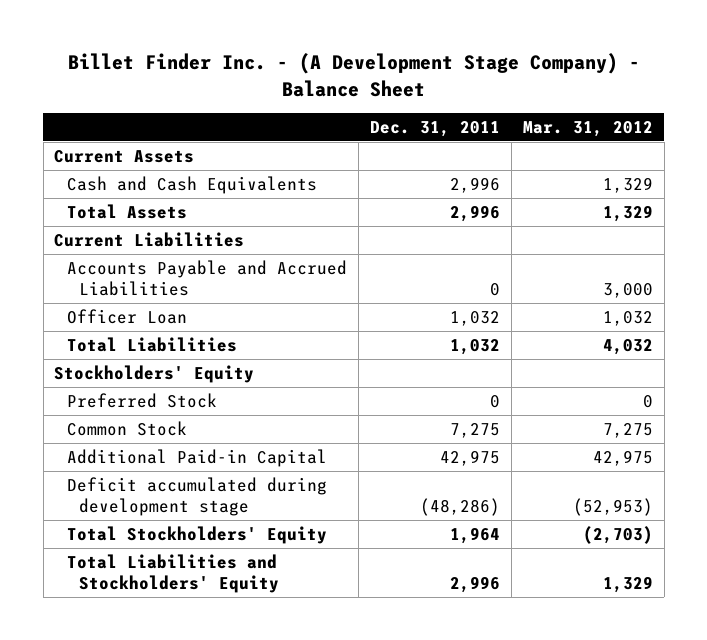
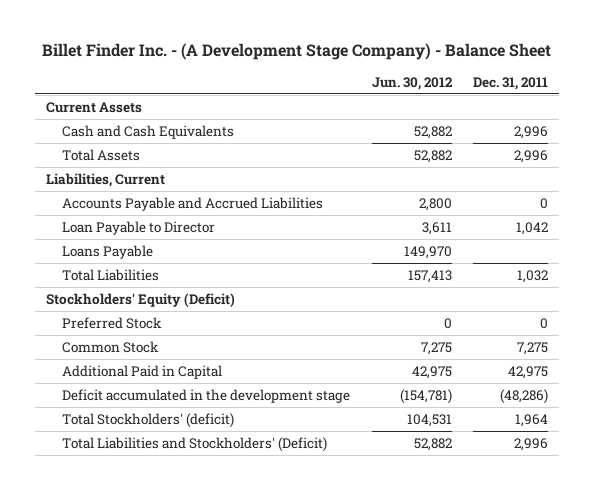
- | Dec. 31, 2011 | Mar. 31, 2012
+ | Jun. 30, 2012 | Dec. 31, 2011
- Current Liabilities
+ Liabilities, Current
- Officer Loan | 1,032 | 1,032
+ Loan Payable to Director | 3,611 | 1,042
+ Loans Payable | 149,970 |
- Stockholders' Equity
+ Stockholders' Equity (Deficit)
- Additional Paid-in Capital | 42,975 | 42,975
- Deficit accumulated during development stage | (48,286) | (52,953)
- Total Stockholders' Equity | 1,964 | (2,703)
- Total Liabilities and Stockholders' Equity | 2,996 | 1,329
+ Additional Paid in Capital | 42,975 | 42,975
+ Deficit accumulated in the development stage | (154,781) | (48,286)
+ Total Stockholders' (deficit) | 104,531 | 1,964
+ Total Liabilities and Stockholders' (Deficit) | 52,882 | 2,996

